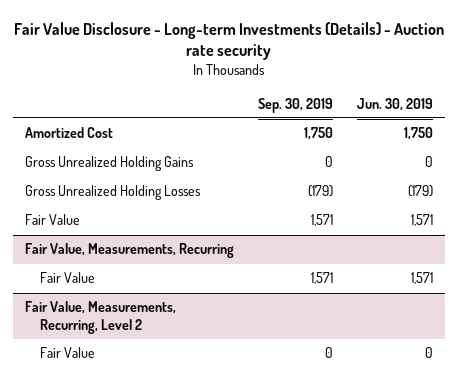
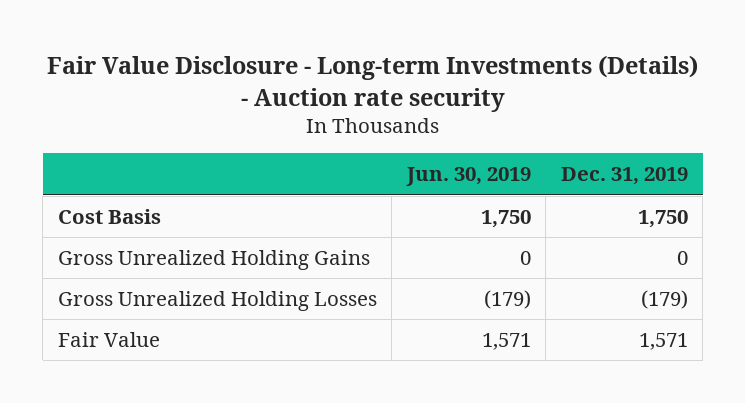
- | Sep. 30, 2019 | Jun. 30, 2019
+ | Jun. 30, 2019 | Dec. 31, 2019
- Amortized Cost | 1,750 | 1,750
+ Cost Basis | 1,750 | 1,750
- Fair Value, Measurements, Recurring
- Fair Value | 1,571 | 1,571
- Fair Value, Measurements, Recurring, Level 2
- Fair Value | 0 | 0

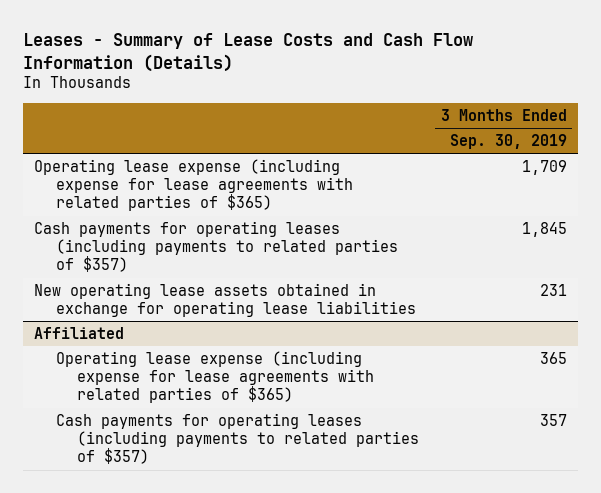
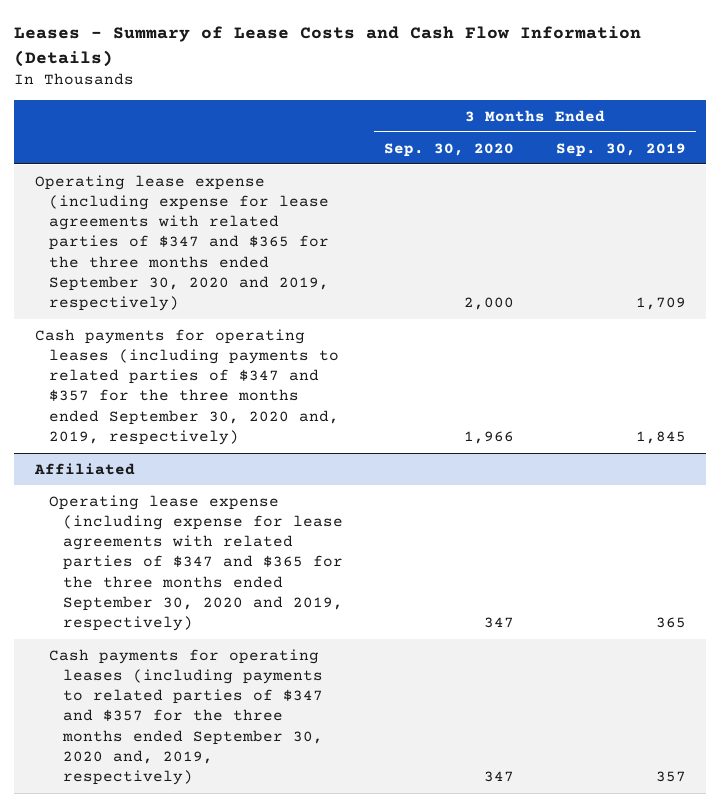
- | 3 Months Ended Sep. 30, 2019
+ | 3 Months Ended Sep. 30, 2020 | 3 Months Ended Sep. 30, 2019
- Operating lease expense (including expense for lease agreements with related parties of $365) | 1,709
- Cash payments for operating leases (including payments to related parties of $357) | 1,845
- New operating lease assets obtained in exchange for operating lease liabilities | 231
+ Operating lease expense (including expense for lease agreements with related parties of $347 and $365 for the three months ended September 30, 2020 and 2019, respectively) | 2,000 | 1,709
+ Cash payments for operating leases (including payments to related parties of $347 and $357 for the three months ended September 30, 2020 and, 2019, respectively) | 1,966 | 1,845
@ Affiliated
- Operating lease expense (including expense for lease agreements with related parties of $365) | 365
- Cash payments for operating leases (including payments to related parties of $357) | 357
+ Operating lease expense (including expense for lease agreements with related parties of $347 and $365 for the three months ended September 30, 2020 and 2019, respectively) | 347 | 365
+ Cash payments for operating leases (including payments to related parties of $347 and $357 for the three months ended September 30, 2020 and, 2019, respectively) | 347 | 357

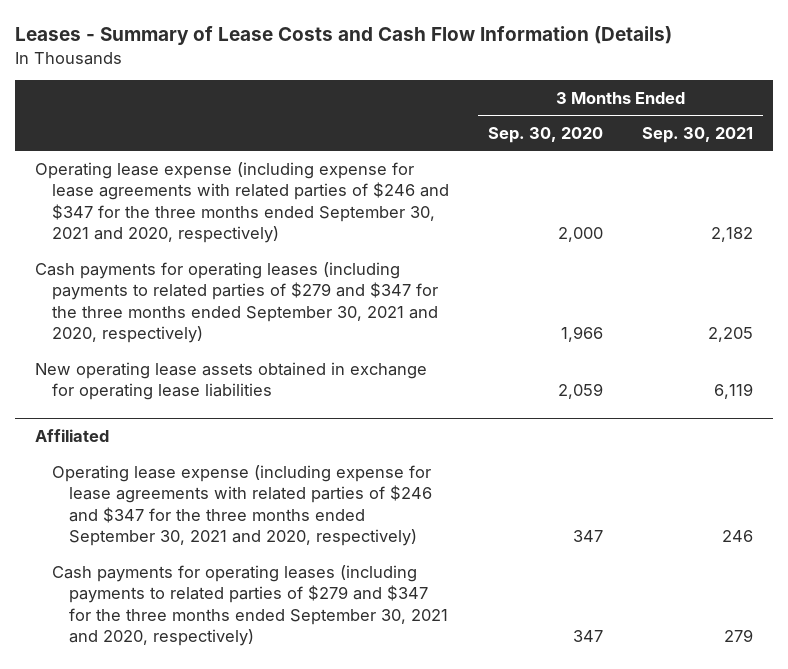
- | 3 Months Ended Sep. 30, 2020 | 3 Months Ended Sep. 30, 2019
+ | 3 Months Ended Sep. 30, 2020 | 3 Months Ended Sep. 30, 2021
- Operating lease expense (including expense for lease agreements with related parties of $347 and $365 for the three months ended September 30, 2020 and 2019, respectively) | 2,000 | 1,709
- Cash payments for operating leases (including payments to related parties of $347 and $357 for the three months ended September 30, 2020 and, 2019, respectively) | 1,966 | 1,845
+ Operating lease expense (including expense for lease agreements with related parties of $246 and $347 for the three months ended September 30, 2021 and 2020, respectively) | 2,000 | 2,182
+ Cash payments for operating leases (including payments to related parties of $279 and $347 for the three months ended September 30, 2021 and 2020, respectively) | 1,966 | 2,205
+ New operating lease assets obtained in exchange for operating lease liabilities | 2,059 | 6,119
@ Affiliated
- Operating lease expense (including expense for lease agreements with related parties of $347 and $365 for the three months ended September 30, 2020 and 2019, respectively) | 347 | 365
- Cash payments for operating leases (including payments to related parties of $347 and $357 for the three months ended September 30, 2020 and, 2019, respectively) | 347 | 357
+ Operating lease expense (including expense for lease agreements with related parties of $246 and $347 for the three months ended September 30, 2021 and 2020, respectively) | 347 | 246
+ Cash payments for operating leases (including payments to related parties of $279 and $347 for the three months ended September 30, 2021 and 2020, respectively) | 347 | 279

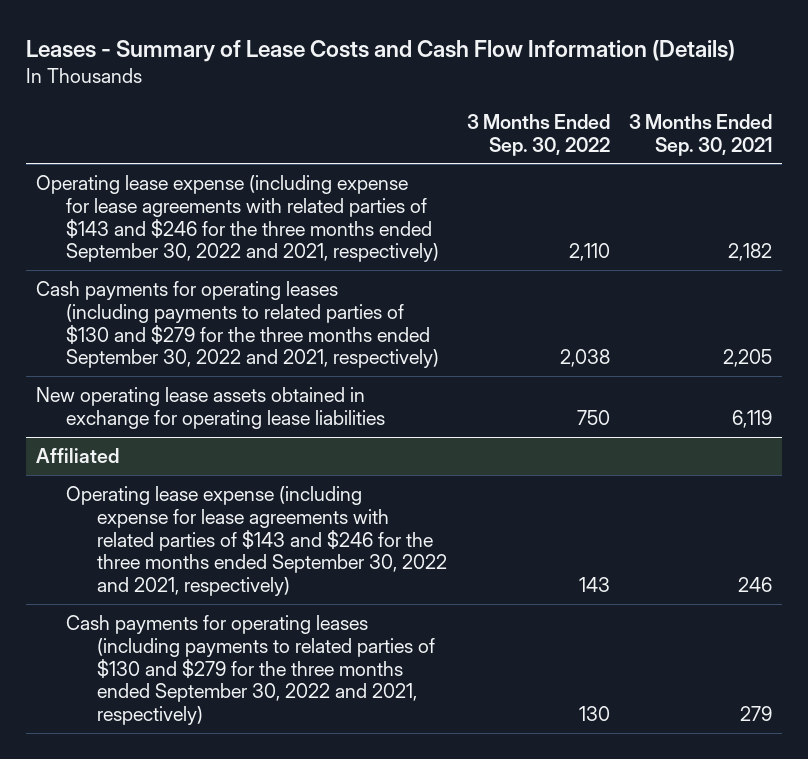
- | 3 Months Ended Sep. 30, 2020 | 3 Months Ended Sep. 30, 2021
+ | 3 Months Ended Sep. 30, 2022 | 3 Months Ended Sep. 30, 2021
- Operating lease expense (including expense for lease agreements with related parties of $246 and $347 for the three months ended September 30, 2021 and 2020, respectively) | 2,000 | 2,182
- Cash payments for operating leases (including payments to related parties of $279 and $347 for the three months ended September 30, 2021 and 2020, respectively) | 1,966 | 2,205
+ Operating lease expense (including expense for lease agreements with related parties of $143 and $246 for the three months ended September 30, 2022 and 2021, respectively) | 2,110 | 2,182
+ Cash payments for operating leases (including payments to related parties of $130 and $279 for the three months ended September 30, 2022 and 2021, respectively) | 2,038 | 2,205
@ Affiliated
- Operating lease expense (including expense for lease agreements with related parties of $246 and $347 for the three months ended September 30, 2021 and 2020, respectively) | 347 | 246
- Cash payments for operating leases (including payments to related parties of $279 and $347 for the three months ended September 30, 2021 and 2020, respectively) | 347 | 279
+ Operating lease expense (including expense for lease agreements with related parties of $143 and $246 for the three months ended September 30, 2022 and 2021, respectively) | 143 | 246
+ Cash payments for operating leases (including payments to related parties of $130 and $279 for the three months ended September 30, 2022 and 2021, respectively) | 130 | 279

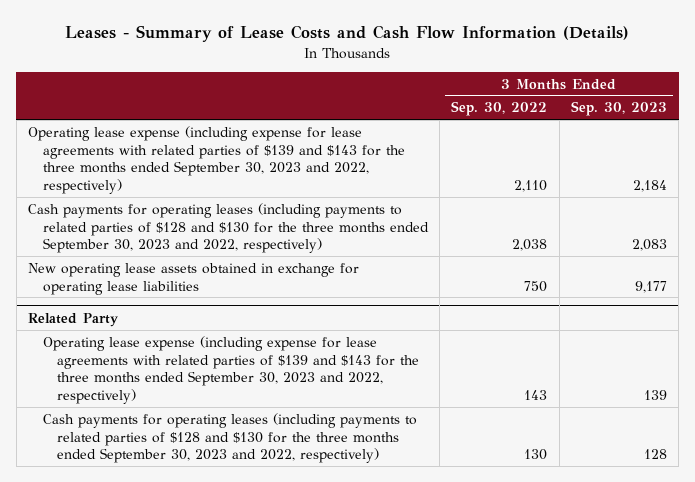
- | 3 Months Ended Sep. 30, 2022 | 3 Months Ended Sep. 30, 2021
+ | 3 Months Ended Sep. 30, 2022 | 3 Months Ended Sep. 30, 2023
- Operating lease expense (including expense for lease agreements with related parties of $143 and $246 for the three months ended September 30, 2022 and 2021, respectively) | 2,110 | 2,182
- Cash payments for operating leases (including payments to related parties of $130 and $279 for the three months ended September 30, 2022 and 2021, respectively) | 2,038 | 2,205
+ Operating lease expense (including expense for lease agreements with related parties of $139 and $143 for the three months ended September 30, 2023 and 2022, respectively) | 2,110 | 2,184
+ Cash payments for operating leases (including payments to related parties of $128 and $130 for the three months ended September 30, 2023 and 2022, respectively) | 2,038 | 2,083
- Affiliated
- Operating lease expense (including expense for lease agreements with related parties of $143 and $246 for the three months ended September 30, 2022 and 2021, respectively) | 143 | 246
- Cash payments for operating leases (including payments to related parties of $130 and $279 for the three months ended September 30, 2022 and 2021, respectively) | 130 | 279
+ Related Party
+ Operating lease expense (including expense for lease agreements with related parties of $139 and $143 for the three months ended September 30, 2023 and 2022, respectively) | 143 | 139
+ Cash payments for operating leases (including payments to related parties of $128 and $130 for the three months ended September 30, 2023 and 2022, respectively) | 130 | 128

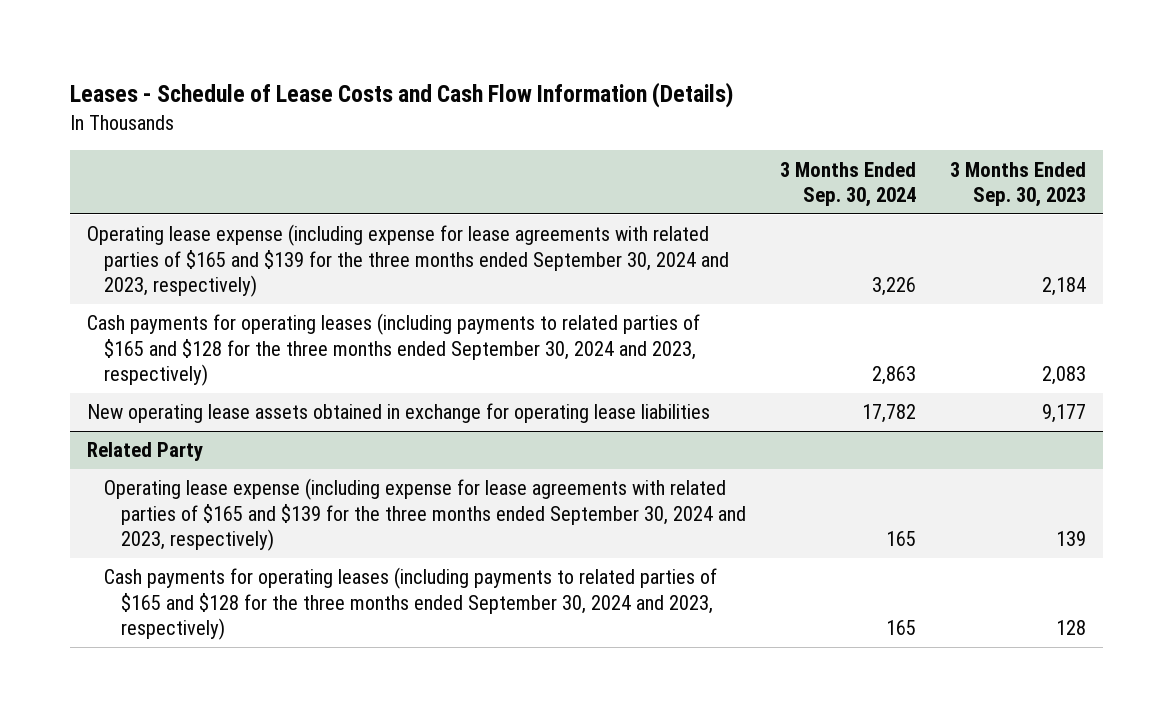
- Leases - Summary of Lease Costs and Cash Flow Information (Details)
+ Leases - Schedule of Lease Costs and Cash Flow Information (Details)
- | 3 Months Ended Sep. 30, 2022 | 3 Months Ended Sep. 30, 2023
+ | 3 Months Ended Sep. 30, 2024 | 3 Months Ended Sep. 30, 2023
- Operating lease expense (including expense for lease agreements with related parties of $139 and $143 for the three months ended September 30, 2023 and 2022, respectively) | 2,110 | 2,184
- Cash payments for operating leases (including payments to related parties of $128 and $130 for the three months ended September 30, 2023 and 2022, respectively) | 2,038 | 2,083
+ Operating lease expense (including expense for lease agreements with related parties of $165 and $139 for the three months ended September 30, 2024 and 2023, respectively) | 3,226 | 2,184
+ Cash payments for operating leases (including payments to related parties of $165 and $128 for the three months ended September 30, 2024 and 2023, respectively) | 2,863 | 2,083
@ Related Party
- Operating lease expense (including expense for lease agreements with related parties of $139 and $143 for the three months ended September 30, 2023 and 2022, respectively) | 143 | 139
- Cash payments for operating leases (including payments to related parties of $128 and $130 for the three months ended September 30, 2023 and 2022, respectively) | 130 | 128
+ Operating lease expense (including expense for lease agreements with related parties of $165 and $139 for the three months ended September 30, 2024 and 2023, respectively) | 165 | 139
+ Cash payments for operating leases (including payments to related parties of $165 and $128 for the three months ended September 30, 2024 and 2023, respectively) | 165 | 128

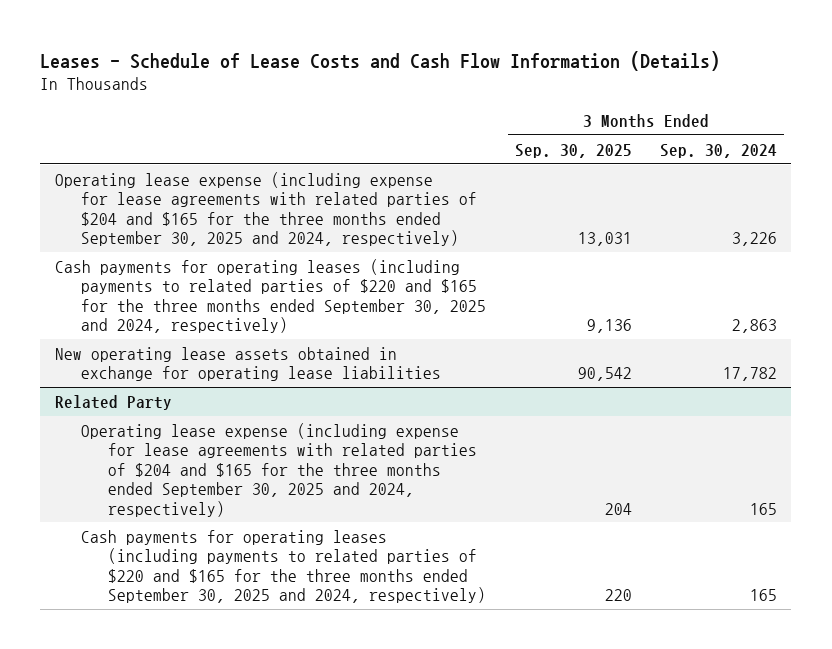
- | 3 Months Ended Sep. 30, 2024 | 3 Months Ended Sep. 30, 2023
+ | 3 Months Ended Sep. 30, 2025 | 3 Months Ended Sep. 30, 2024
- Operating lease expense (including expense for lease agreements with related parties of $165 and $139 for the three months ended September 30, 2024 and 2023, respectively) | 3,226 | 2,184
- Cash payments for operating leases (including payments to related parties of $165 and $128 for the three months ended September 30, 2024 and 2023, respectively) | 2,863 | 2,083
+ Operating lease expense (including expense for lease agreements with related parties of $204 and $165 for the three months ended September 30, 2025 and 2024, respectively) | 13,031 | 3,226
+ Cash payments for operating leases (including payments to related parties of $220 and $165 for the three months ended September 30, 2025 and 2024, respectively) | 9,136 | 2,863
@ Related Party
- Operating lease expense (including expense for lease agreements with related parties of $165 and $139 for the three months ended September 30, 2024 and 2023, respectively) | 165 | 139
- Cash payments for operating leases (including payments to related parties of $165 and $128 for the three months ended September 30, 2024 and 2023, respectively) | 165 | 128
+ Operating lease expense (including expense for lease agreements with related parties of $204 and $165 for the three months ended September 30, 2025 and 2024, respectively) | 204 | 165
+ Cash payments for operating leases (including payments to related parties of $220 and $165 for the three months ended September 30, 2025 and 2024, respectively) | 220 | 165

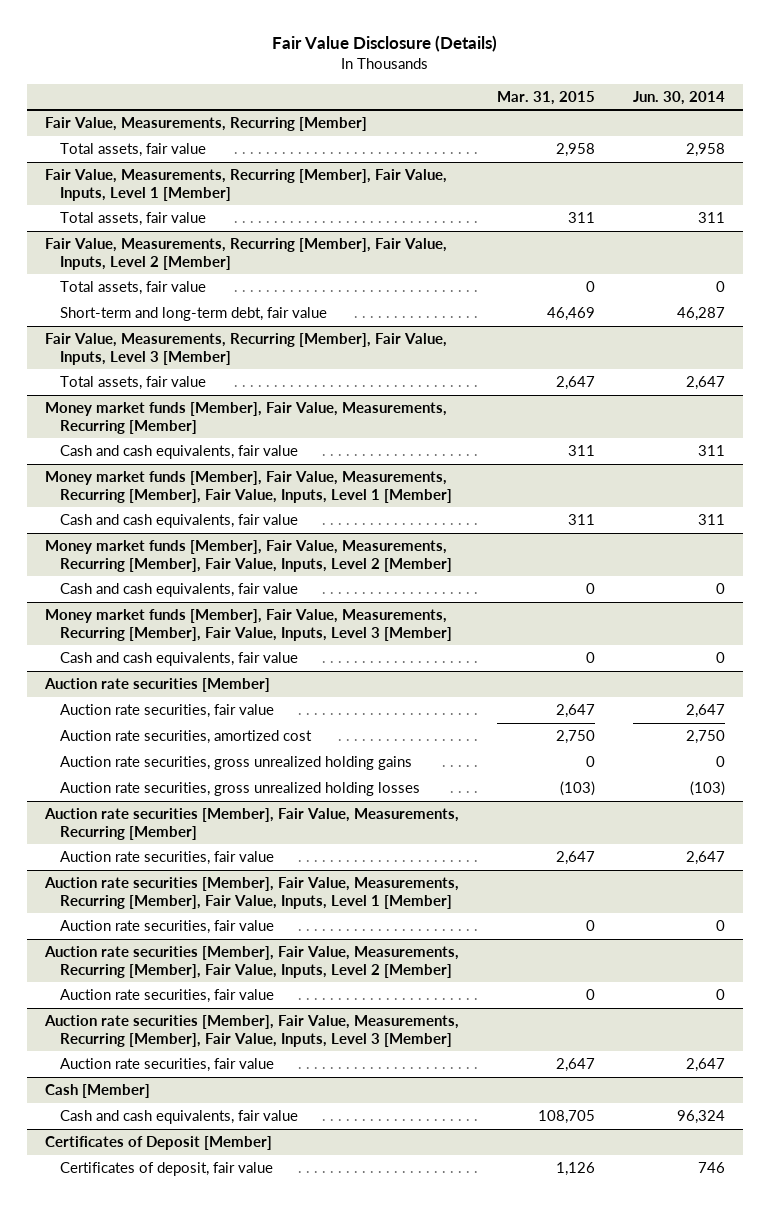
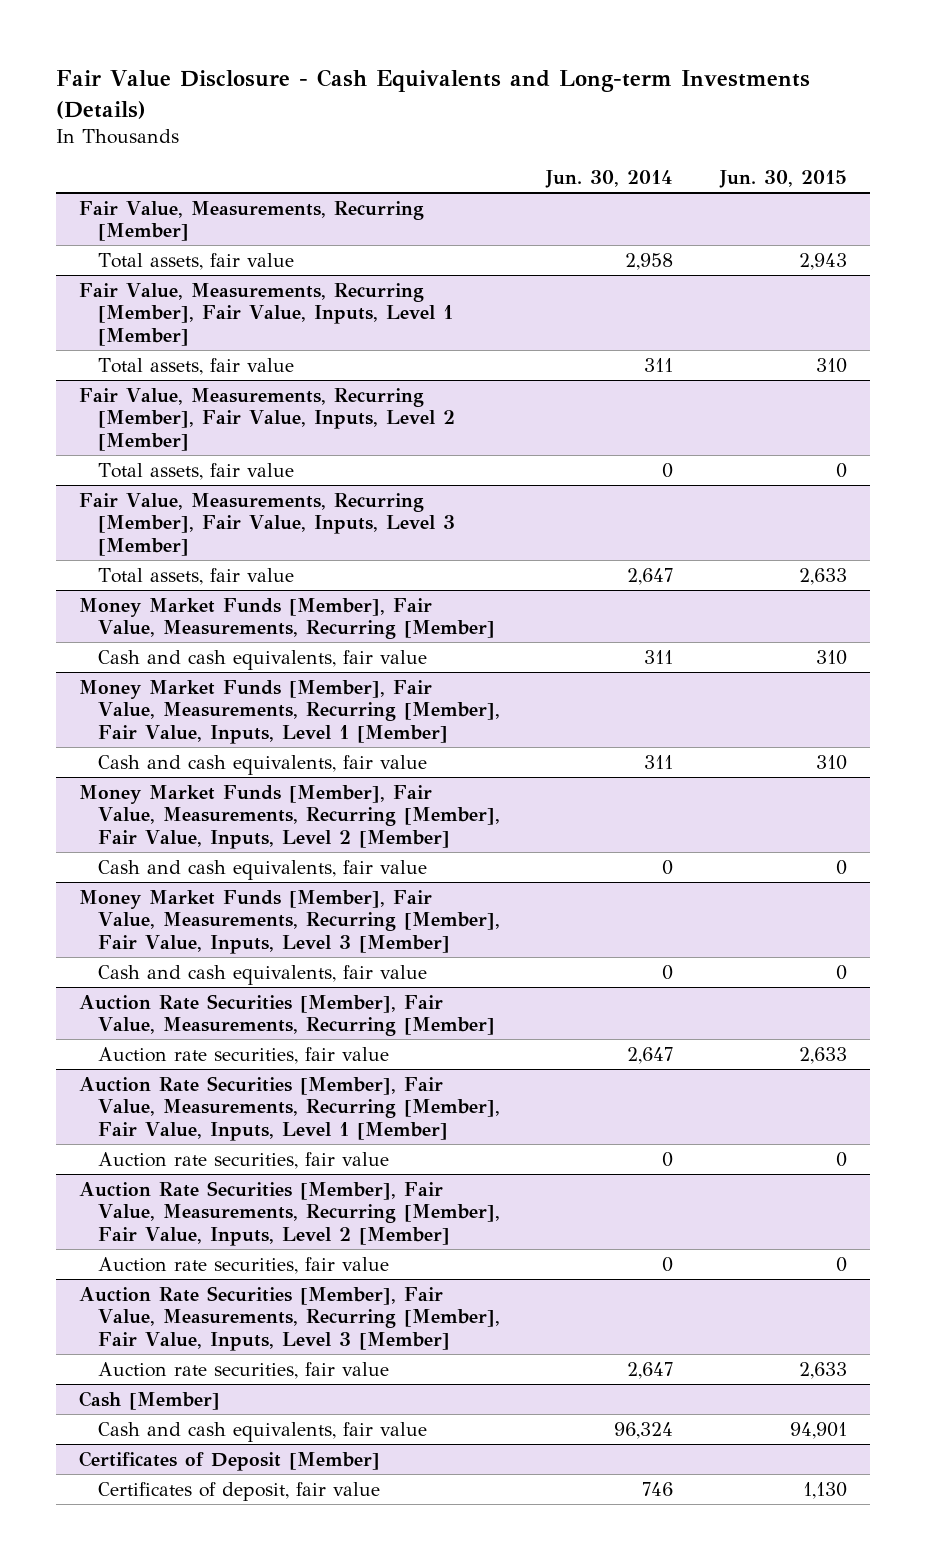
- Fair Value Disclosure (Details)
+ Fair Value Disclosure - Cash Equivalents and Long-term Investments (Details)
- | Mar. 31, 2015 | Jun. 30, 2014
+ | Jun. 30, 2014 | Jun. 30, 2015
@ Fair Value, Measurements, Recurring [Member], Fair Value, Inputs, Level 2 [Member]
- Short-term and long-term debt, fair value | 46,469 | 46,287
- Money market funds [Member], Fair Value, Measurements, Recurring [Member]
+ Money Market Funds [Member], Fair Value, Measurements, Recurring [Member]
- Money market funds [Member], Fair Value, Measurements, Recurring [Member], Fair Value, Inputs, Level 1 [Member]
+ Money Market Funds [Member], Fair Value, Measurements, Recurring [Member], Fair Value, Inputs, Level 1 [Member]
- Money market funds [Member], Fair Value, Measurements, Recurring [Member], Fair Value, Inputs, Level 2 [Member]
+ Money Market Funds [Member], Fair Value, Measurements, Recurring [Member], Fair Value, Inputs, Level 2 [Member]
- Money market funds [Member], Fair Value, Measurements, Recurring [Member], Fair Value, Inputs, Level 3 [Member]
+ Money Market Funds [Member], Fair Value, Measurements, Recurring [Member], Fair Value, Inputs, Level 3 [Member]
- Auction rate securities [Member]
- Auction rate securities, fair value | 2,647 | 2,647
- Auction rate securities, amortized cost | 2,750 | 2,750
- Auction rate securities, gross unrealized holding gains | 0 | 0
- Auction rate securities, gross unrealized holding losses | (103) | (103)
- Auction rate securities [Member], Fair Value, Measurements, Recurring [Member]
+ Auction Rate Securities [Member], Fair Value, Measurements, Recurring [Member]
- Auction rate securities [Member], Fair Value, Measurements, Recurring [Member], Fair Value, Inputs, Level 1 [Member]
+ Auction Rate Securities [Member], Fair Value, Measurements, Recurring [Member], Fair Value, Inputs, Level 1 [Member]
- Auction rate securities [Member], Fair Value, Measurements, Recurring [Member], Fair Value, Inputs, Level 2 [Member]
+ Auction Rate Securities [Member], Fair Value, Measurements, Recurring [Member], Fair Value, Inputs, Level 2 [Member]
- Auction rate securities [Member], Fair Value, Measurements, Recurring [Member], Fair Value, Inputs, Level 3 [Member]
+ Auction Rate Securities [Member], Fair Value, Measurements, Recurring [Member], Fair Value, Inputs, Level 3 [Member]

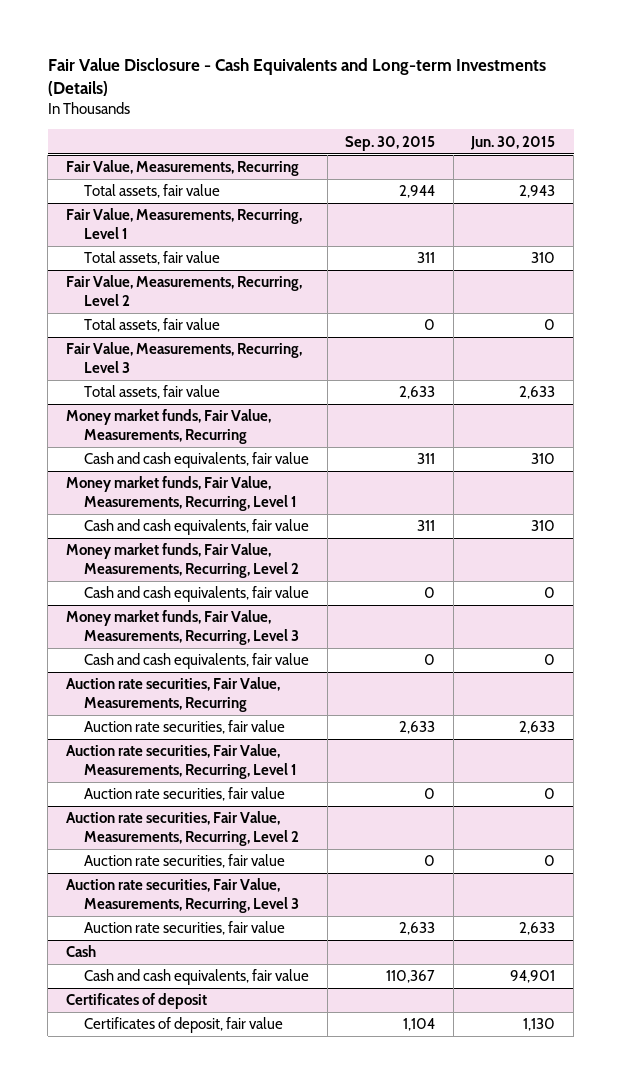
- | Jun. 30, 2014 | Jun. 30, 2015
+ | Sep. 30, 2015 | Jun. 30, 2015
- Fair Value, Measurements, Recurring [Member]
+ Fair Value, Measurements, Recurring
- Fair Value, Measurements, Recurring [Member], Fair Value, Inputs, Level 1 [Member]
+ Fair Value, Measurements, Recurring, Level 1
- Fair Value, Measurements, Recurring [Member], Fair Value, Inputs, Level 2 [Member]
+ Fair Value, Measurements, Recurring, Level 2
- Fair Value, Measurements, Recurring [Member], Fair Value, Inputs, Level 3 [Member]
+ Fair Value, Measurements, Recurring, Level 3
- Money Market Funds [Member], Fair Value, Measurements, Recurring [Member]
+ Money market funds, Fair Value, Measurements, Recurring
- Money Market Funds [Member], Fair Value, Measurements, Recurring [Member], Fair Value, Inputs, Level 1 [Member]
+ Money market funds, Fair Value, Measurements, Recurring, Level 1
- Money Market Funds [Member], Fair Value, Measurements, Recurring [Member], Fair Value, Inputs, Level 2 [Member]
+ Money market funds, Fair Value, Measurements, Recurring, Level 2
- Money Market Funds [Member], Fair Value, Measurements, Recurring [Member], Fair Value, Inputs, Level 3 [Member]
+ Money market funds, Fair Value, Measurements, Recurring, Level 3
- Auction Rate Securities [Member], Fair Value, Measurements, Recurring [Member]
+ Auction rate securities, Fair Value, Measurements, Recurring
- Auction Rate Securities [Member], Fair Value, Measurements, Recurring [Member], Fair Value, Inputs, Level 1 [Member]
+ Auction rate securities, Fair Value, Measurements, Recurring, Level 1
- Auction Rate Securities [Member], Fair Value, Measurements, Recurring [Member], Fair Value, Inputs, Level 2 [Member]
+ Auction rate securities, Fair Value, Measurements, Recurring, Level 2
- Auction Rate Securities [Member], Fair Value, Measurements, Recurring [Member], Fair Value, Inputs, Level 3 [Member]
+ Auction rate securities, Fair Value, Measurements, Recurring, Level 3
- Cash [Member]
+ Cash
- Certificates of Deposit [Member]
+ Certificates of deposit

